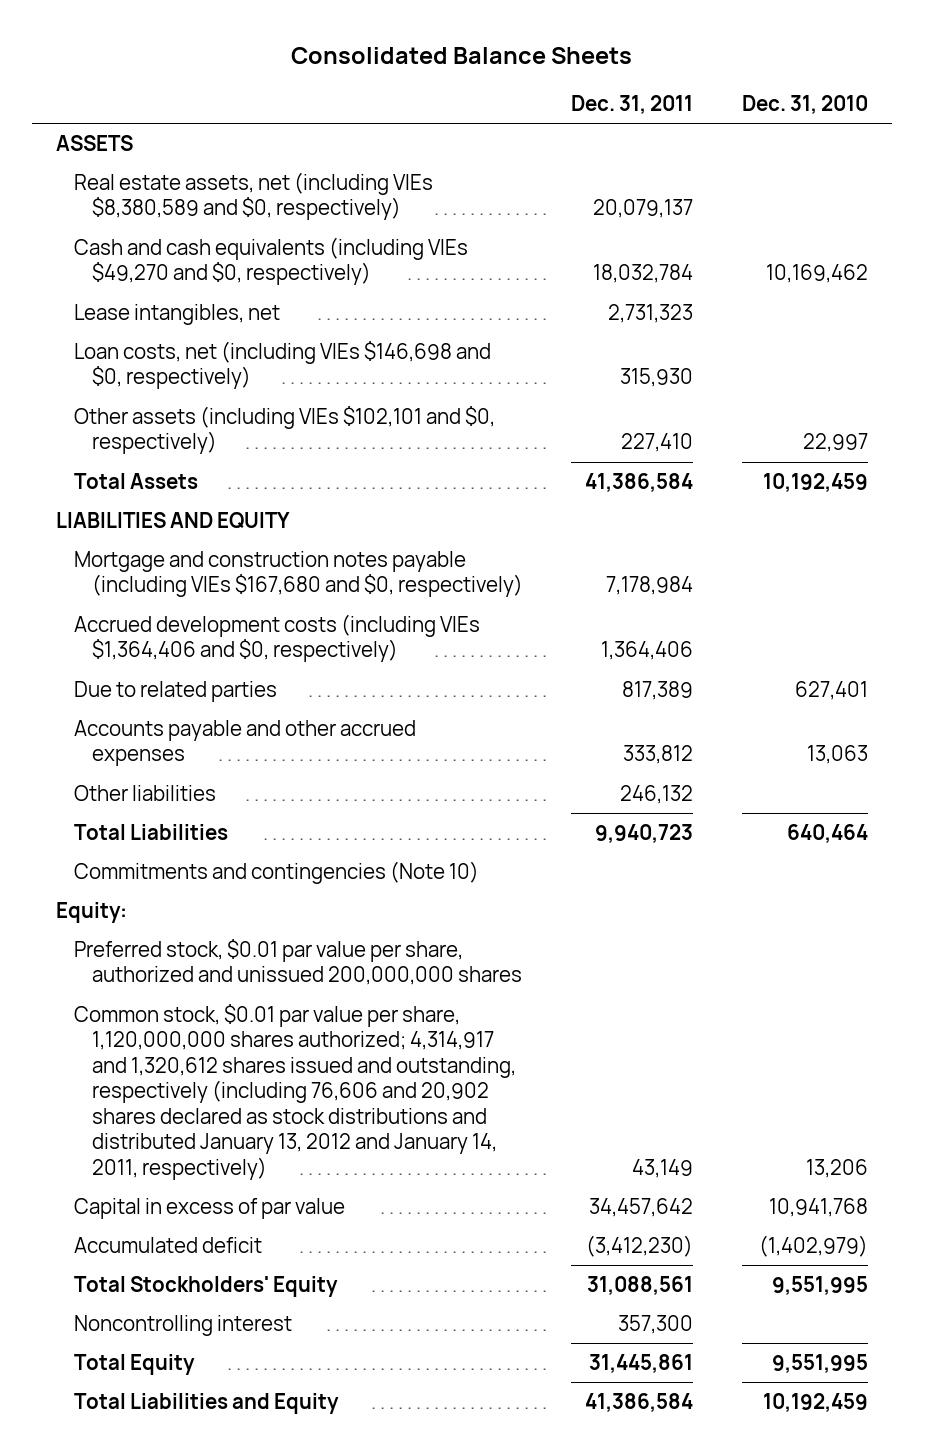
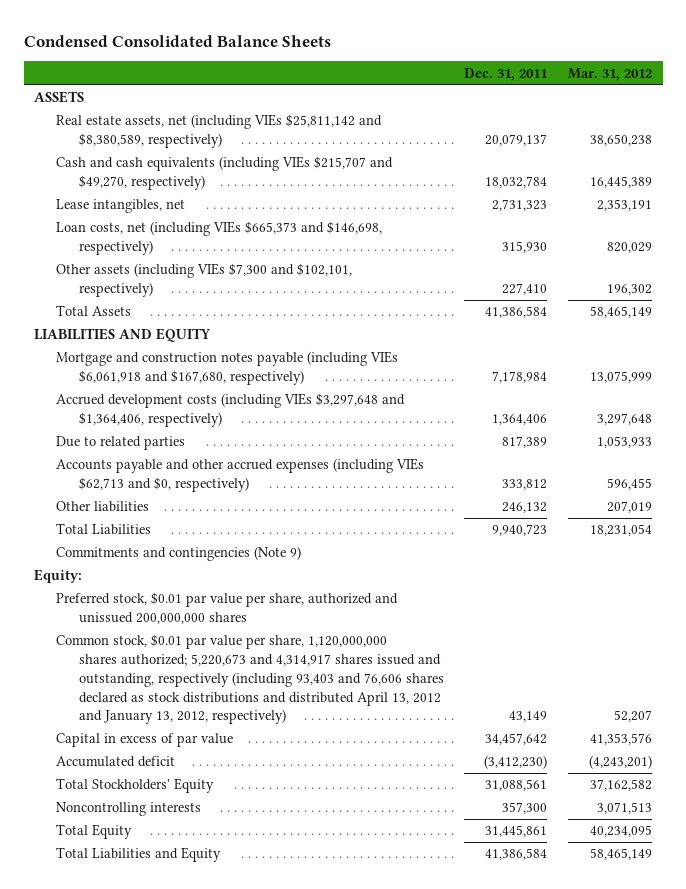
- Consolidated Balance Sheets
+ Condensed Consolidated Balance Sheets
- | Dec. 31, 2011 | Dec. 31, 2010
+ | Dec. 31, 2011 | Mar. 31, 2012
- Real estate assets, net (including VIEs $8,380,589 and $0, respectively) | 20,079,137 |
- Cash and cash equivalents (including VIEs $49,270 and $0, respectively) | 18,032,784 | 10,169,462
+ Real estate assets, net (including VIEs $25,811,142 and $8,380,589, respectively) | 20,079,137 | 38,650,238
+ Cash and cash equivalents (including VIEs $215,707 and $49,270, respectively) | 18,032,784 | 16,445,389
- Loan costs, net (including VIEs $146,698 and $0, respectively) | 315,930 |
- Other assets (including VIEs $102,101 and $0, respectively) | 227,410 | 22,997
+ Loan costs, net (including VIEs $665,373 and $146,698, respectively) | 315,930 | 820,029
+ Other assets (including VIEs $7,300 and $102,101, respectively) | 227,410 | 196,302
- Mortgage and construction notes payable (including VIEs $167,680 and $0, respectively) | 7,178,984 |
- Accrued development costs (including VIEs $1,364,406 and $0, respectively) | 1,364,406 |
+ Mortgage and construction notes payable (including VIEs $6,061,918 and $167,680, respectively) | 7,178,984 | 13,075,999
+ Accrued development costs (including VIEs $3,297,648 and $1,364,406, respectively) | 1,364,406 | 3,297,648
- Accounts payable and other accrued expenses | 333,812 | 13,063
+ Accounts payable and other accrued expenses (including VIEs $62,713 and $0, respectively) | 333,812 | 596,455
- Commitments and contingencies (Note 10)
+ Commitments and contingencies (Note 9)
- Common stock, $0.01 par value per share, 1,120,000,000 shares authorized; 4,314,917 and 1,320,612 shares issued and outstanding, respectively (including 76,606 and 20,902 shares declared as stock distributions and distributed January 13, 2012 and January 14, 2011, respectively) | 43,149 | 13,206
+ Common stock, $0.01 par value per share, 1,120,000,000 shares authorized; 5,220,673 and 4,314,917 shares issued and outstanding, respectively (including 93,403 and 76,606 shares declared as stock distributions and distributed April 13, 2012 and January 13, 2012, respectively) | 43,149 | 52,207
- Noncontrolling interest | 357,300 |
+ Noncontrolling interests | 357,300 | 3,071,513

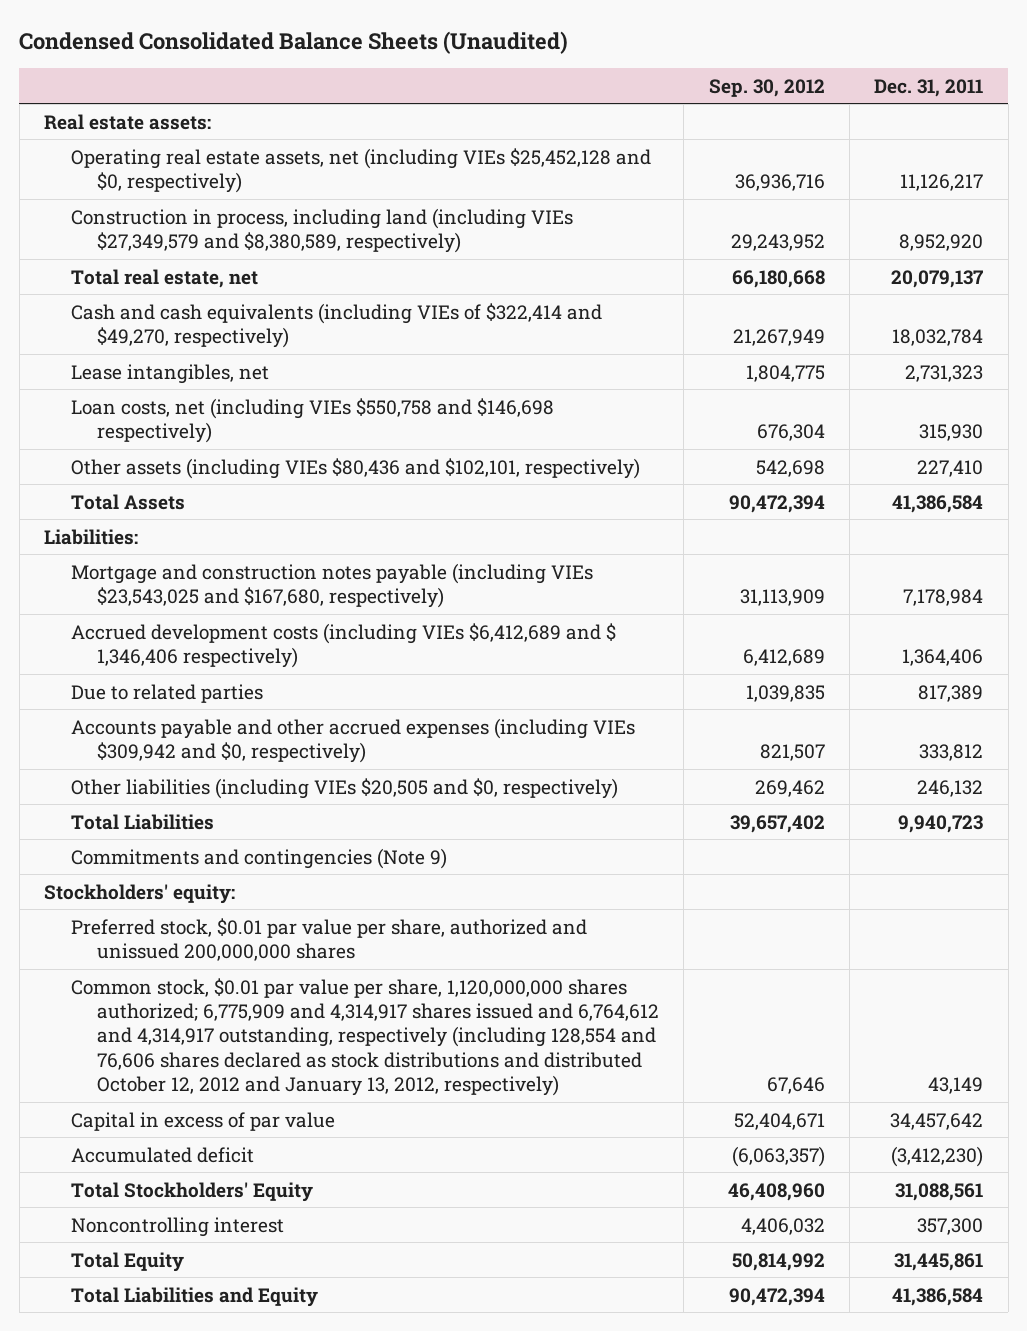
- Condensed Consolidated Balance Sheets
+ Condensed Consolidated Balance Sheets (Unaudited)
- | Dec. 31, 2011 | Mar. 31, 2012
+ | Sep. 30, 2012 | Dec. 31, 2011
- ASSETS
- Real estate assets, net (including VIEs $25,811,142 and $8,380,589, respectively) | 20,079,137 | 38,650,238
- Cash and cash equivalents (including VIEs $215,707 and $49,270, respectively) | 18,032,784 | 16,445,389
+ Real estate assets:
+ Operating real estate assets, net (including VIEs $25,452,128 and $0, respectively) | 36,936,716 | 11,126,217
+ Construction in process, including land (including VIEs $27,349,579 and $8,380,589, respectively) | 29,243,952 | 8,952,920
+ Total real estate, net | 66,180,668 | 20,079,137
+ Cash and cash equivalents (including VIEs of $322,414 and $49,270, respectively) | 21,267,949 | 18,032,784
- Loan costs, net (including VIEs $665,373 and $146,698, respectively) | 315,930 | 820,029
- Other assets (including VIEs $7,300 and $102,101, respectively) | 227,410 | 196,302
+ Loan costs, net (including VIEs $550,758 and $146,698 respectively) | 676,304 | 315,930
+ Other assets (including VIEs $80,436 and $102,101, respectively) | 542,698 | 227,410
- LIABILITIES AND EQUITY
- Mortgage and construction notes payable (including VIEs $6,061,918 and $167,680, respectively) | 7,178,984 | 13,075,999
- Accrued development costs (including VIEs $3,297,648 and $1,364,406, respectively) | 1,364,406 | 3,297,648
+ Liabilities:
+ Mortgage and construction notes payable (including VIEs $23,543,025 and $167,680, respectively) | 31,113,909 | 7,178,984
+ Accrued development costs (including VIEs $6,412,689 and $ 1,346,406 respectively) | 6,412,689 | 1,364,406
- Accounts payable and other accrued expenses (including VIEs $62,713 and $0, respectively) | 333,812 | 596,455
- Other liabilities | 246,132 | 207,019
+ Accounts payable and other accrued expenses (including VIEs $309,942 and $0, respectively) | 821,507 | 333,812
+ Other liabilities (including VIEs $20,505 and $0, respectively) | 269,462 | 246,132
- Equity:
+ Stockholders' equity:
- Common stock, $0.01 par value per share, 1,120,000,000 shares authorized; 5,220,673 and 4,314,917 shares issued and outstanding, respectively (including 93,403 and 76,606 shares declared as stock distributions and distributed April 13, 2012 and January 13, 2012, respectively) | 43,149 | 52,207
+ Common stock, $0.01 par value per share, 1,120,000,000 shares authorized; 6,775,909 and 4,314,917 shares issued and 6,764,612 and 4,314,917 outstanding, respectively (including 128,554 and 76,606 shares declared as stock distributions and distributed October 12, 2012 and January 13, 2012, respectively) | 67,646 | 43,149
- Noncontrolling interests | 357,300 | 3,071,513
+ Noncontrolling interest | 4,406,032 | 357,300

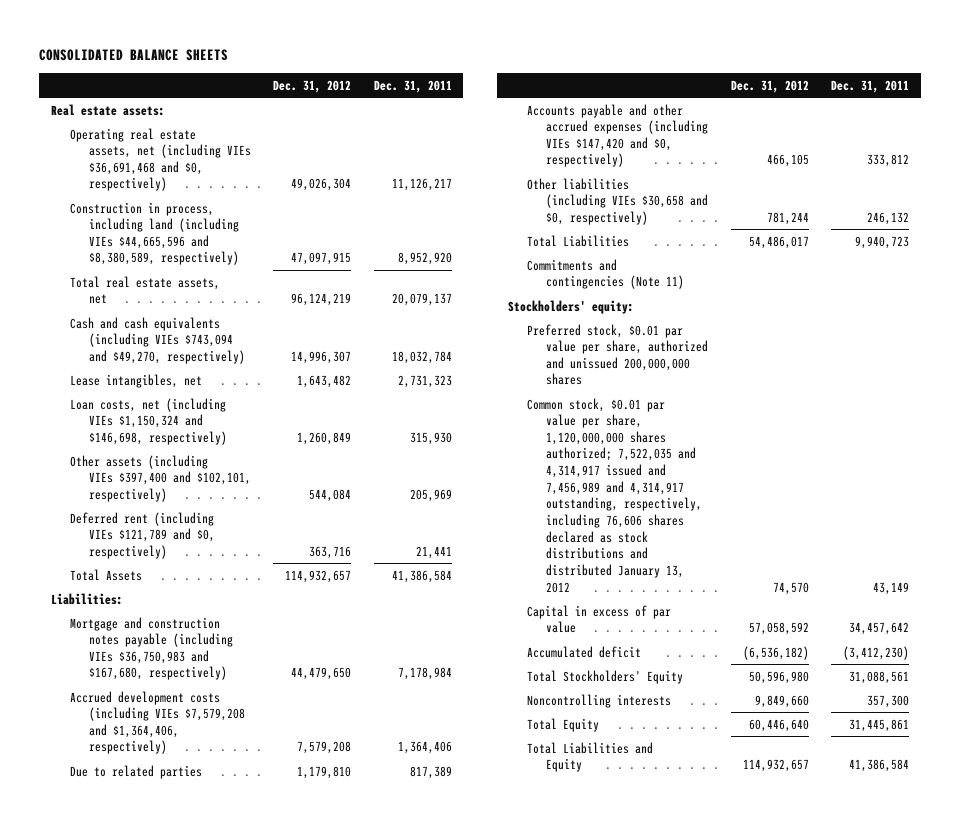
- Condensed Consolidated Balance Sheets (Unaudited)
+ CONSOLIDATED BALANCE SHEETS
- | Sep. 30, 2012 | Dec. 31, 2011
+ | Dec. 31, 2012 | Dec. 31, 2011
- Operating real estate assets, net (including VIEs $25,452,128 and $0, respectively) | 36,936,716 | 11,126,217
- Construction in process, including land (including VIEs $27,349,579 and $8,380,589, respectively) | 29,243,952 | 8,952,920
- Total real estate, net | 66,180,668 | 20,079,137
- Cash and cash equivalents (including VIEs of $322,414 and $49,270, respectively) | 21,267,949 | 18,032,784
+ Operating real estate assets, net (including VIEs $36,691,468 and $0, respectively) | 49,026,304 | 11,126,217
+ Construction in process, including land (including VIEs $44,665,596 and $8,380,589, respectively) | 47,097,915 | 8,952,920
+ Total real estate assets, net | 96,124,219 | 20,079,137
+ Cash and cash equivalents (including VIEs $743,094 and $49,270, respectively) | 14,996,307 | 18,032,784
- Loan costs, net (including VIEs $550,758 and $146,698 respectively) | 676,304 | 315,930
- Other assets (including VIEs $80,436 and $102,101, respectively) | 542,698 | 227,410
+ Loan costs, net (including VIEs $1,150,324 and $146,698, respectively) | 1,260,849 | 315,930
+ Other assets (including VIEs $397,400 and $102,101, respectively) | 544,084 | 205,969
+ Deferred rent (including VIEs $121,789 and $0, respectively) | 363,716 | 21,441
- Mortgage and construction notes payable (including VIEs $23,543,025 and $167,680, respectively) | 31,113,909 | 7,178,984
- Accrued development costs (including VIEs $6,412,689 and $ 1,346,406 respectively) | 6,412,689 | 1,364,406
+ Mortgage and construction notes payable (including VIEs $36,750,983 and $167,680, respectively) | 44,479,650 | 7,178,984
+ Accrued development costs (including VIEs $7,579,208 and $1,364,406, respectively) | 7,579,208 | 1,364,406
- Accounts payable and other accrued expenses (including VIEs $309,942 and $0, respectively) | 821,507 | 333,812
- Other liabilities (including VIEs $20,505 and $0, respectively) | 269,462 | 246,132
+ Accounts payable and other accrued expenses (including VIEs $147,420 and $0, respectively) | 466,105 | 333,812
+ Other liabilities (including VIEs $30,658 and $0, respectively) | 781,244 | 246,132
- Commitments and contingencies (Note 9)
+ Commitments and contingencies (Note 11)
- Common stock, $0.01 par value per share, 1,120,000,000 shares authorized; 6,775,909 and 4,314,917 shares issued and 6,764,612 and 4,314,917 outstanding, respectively (including 128,554 and 76,606 shares declared as stock distributions and distributed October 12, 2012 and January 13, 2012, respectively) | 67,646 | 43,149
+ Common stock, $0.01 par value per share, 1,120,000,000 shares authorized; 7,522,035 and 4,314,917 issued and 7,456,989 and 4,314,917 outstanding, respectively, including 76,606 shares declared as stock distributions and distributed January 13, 2012 | 74,570 | 43,149
- Noncontrolling interest | 4,406,032 | 357,300
+ Noncontrolling interests | 9,849,660 | 357,300

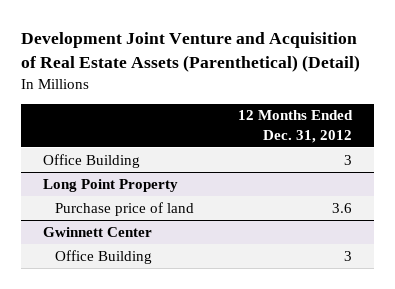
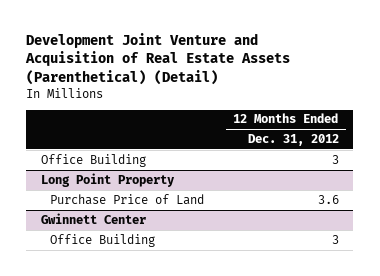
@ Long Point Property
- Purchase price of land | 3.6
+ Purchase Price of Land | 3.6

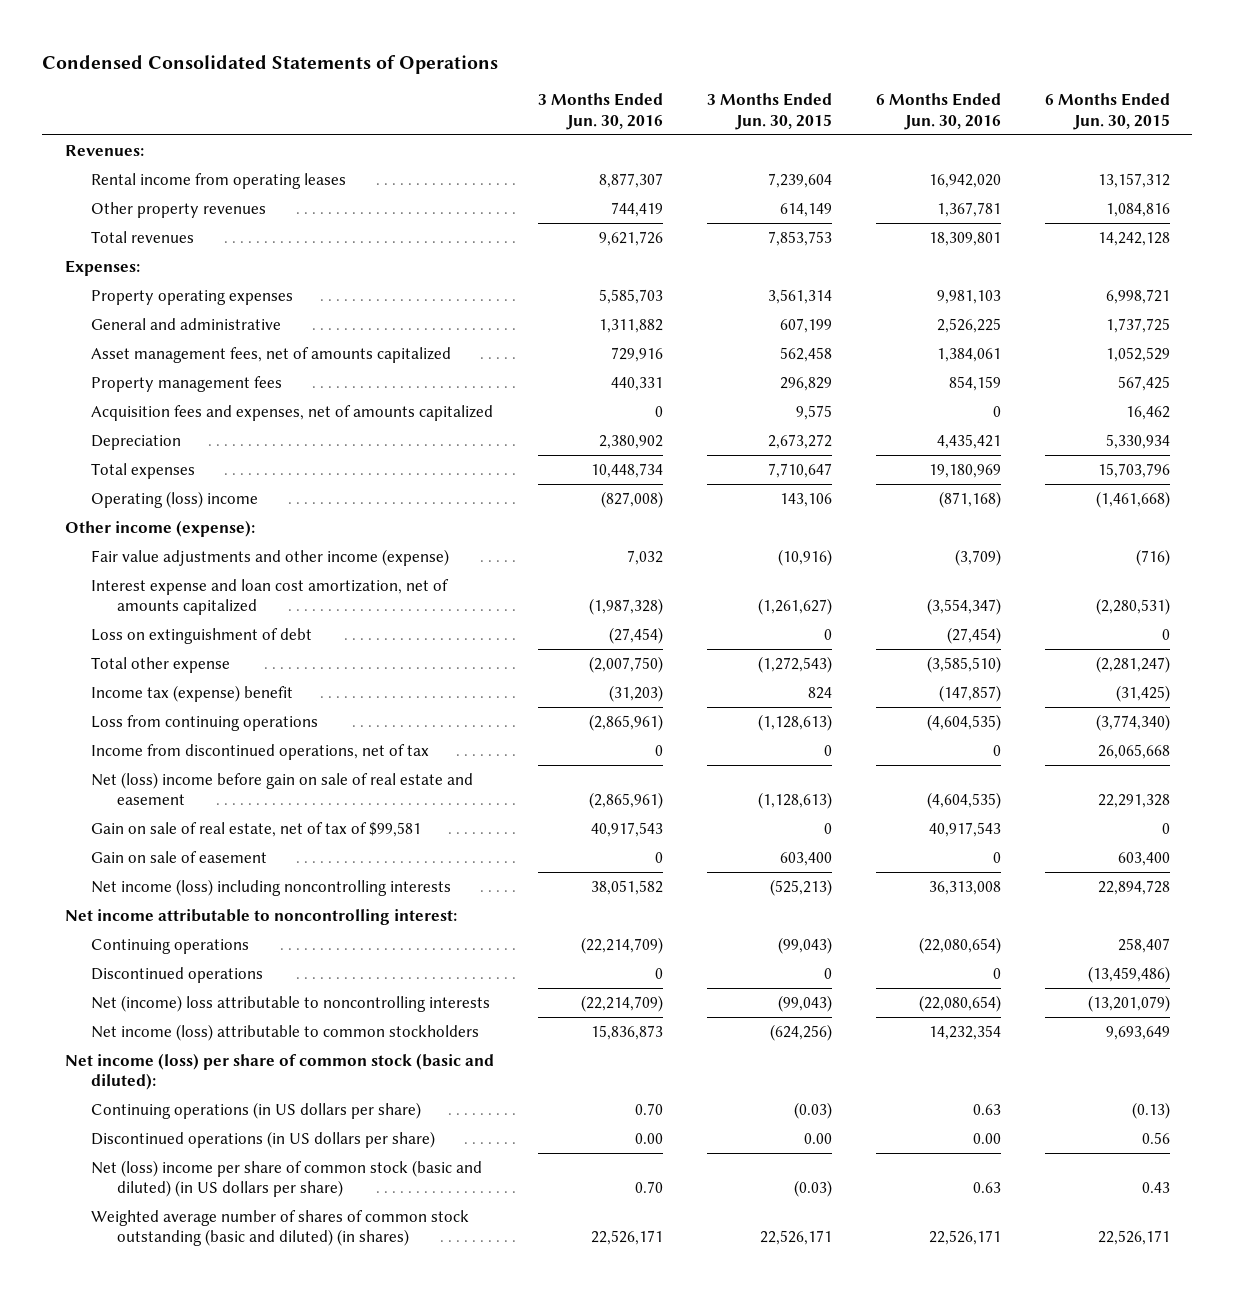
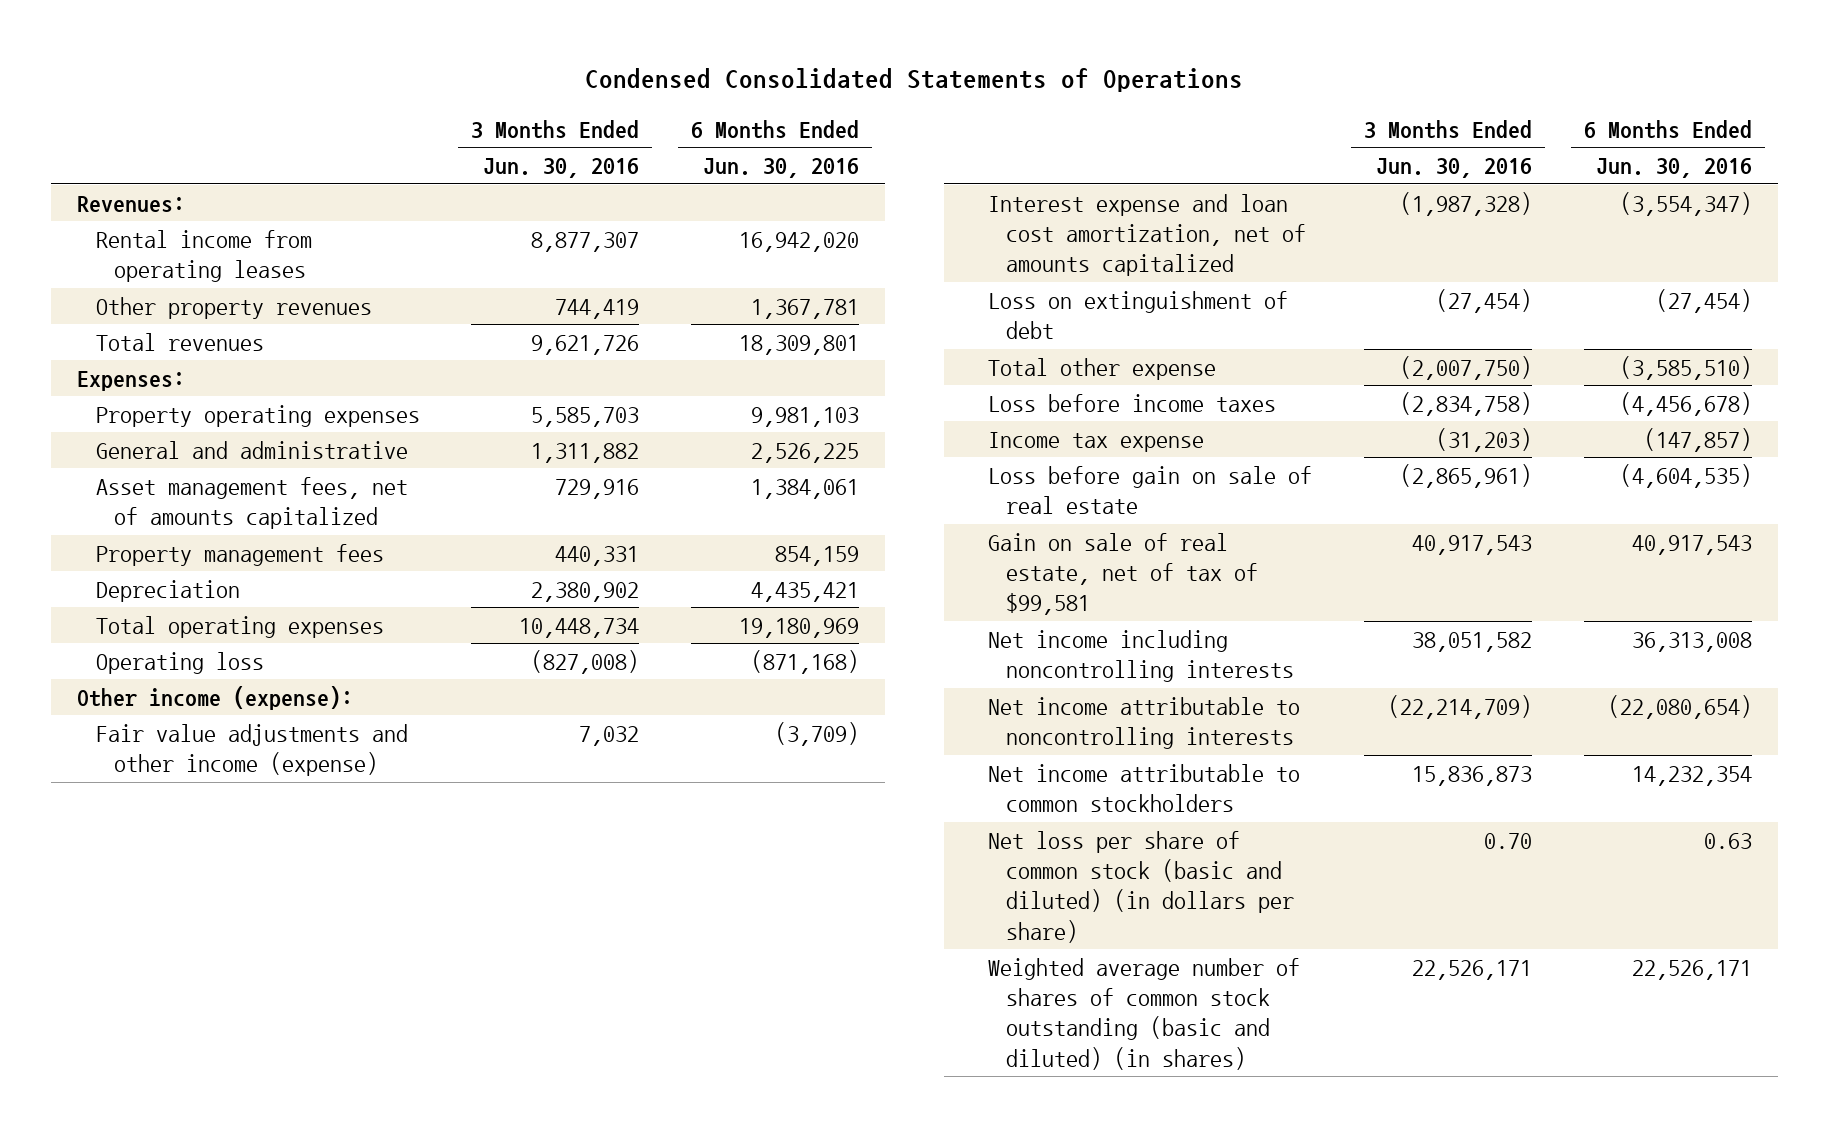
- | 3 Months Ended Jun. 30, 2016 | 3 Months Ended Jun. 30, 2015 | 6 Months Ended Jun. 30, 2016 | 6 Months Ended Jun. 30, 2015
+ | 3 Months Ended Jun. 30, 2016 | 6 Months Ended Jun. 30, 2016
- Acquisition fees and expenses, net of amounts capitalized | 0 | 9,575 | 0 | 16,462
- Total expenses | 10,448,734 | 7,710,647 | 19,180,969 | 15,703,796
- Operating (loss) income | (827,008) | 143,106 | (871,168) | (1,461,668)
+ Total operating expenses | 10,448,734 | 19,180,969
+ Operating loss | (827,008) | (871,168)
- Income tax (expense) benefit | (31,203) | 824 | (147,857) | (31,425)
- Loss from continuing operations | (2,865,961) | (1,128,613) | (4,604,535) | (3,774,340)
- Income from discontinued operations, net of tax | 0 | 0 | 0 | 26,065,668
- Net (loss) income before gain on sale of real estate and easement | (2,865,961) | (1,128,613) | (4,604,535) | 22,291,328
+ Loss before income taxes | (2,834,758) | (4,456,678)
+ Income tax expense | (31,203) | (147,857)
+ Loss before gain on sale of real estate | (2,865,961) | (4,604,535)
- Gain on sale of easement | 0 | 603,400 | 0 | 603,400
- Net income (loss) including noncontrolling interests | 38,051,582 | (525,213) | 36,313,008 | 22,894,728
- Net income attributable to noncontrolling interest:
- Continuing operations | (22,214,709) | (99,043) | (22,080,654) | 258,407
- Discontinued operations | 0 | 0 | 0 | (13,459,486)
- Net (income) loss attributable to noncontrolling interests | (22,214,709) | (99,043) | (22,080,654) | (13,201,079)
- Net income (loss) attributable to common stockholders | 15,836,873 | (624,256) | 14,232,354 | 9,693,649
- Net income (loss) per share of common stock (basic and diluted):
- Continuing operations (in US dollars per share) | 0.70 | (0.03) | 0.63 | (0.13)
- Discontinued operations (in US dollars per share) | 0.00 | 0.00 | 0.00 | 0.56
- Net (loss) income per share of common stock (basic and diluted) (in US dollars per share) | 0.70 | (0.03) | 0.63 | 0.43
+ Net income including noncontrolling interests | 38,051,582 | 36,313,008
+ Net income attributable to noncontrolling interests | (22,214,709) | (22,080,654)
+ Net income attributable to common stockholders | 15,836,873 | 14,232,354
+ Net loss per share of common stock (basic and diluted) (in dollars per share) | 0.70 | 0.63

